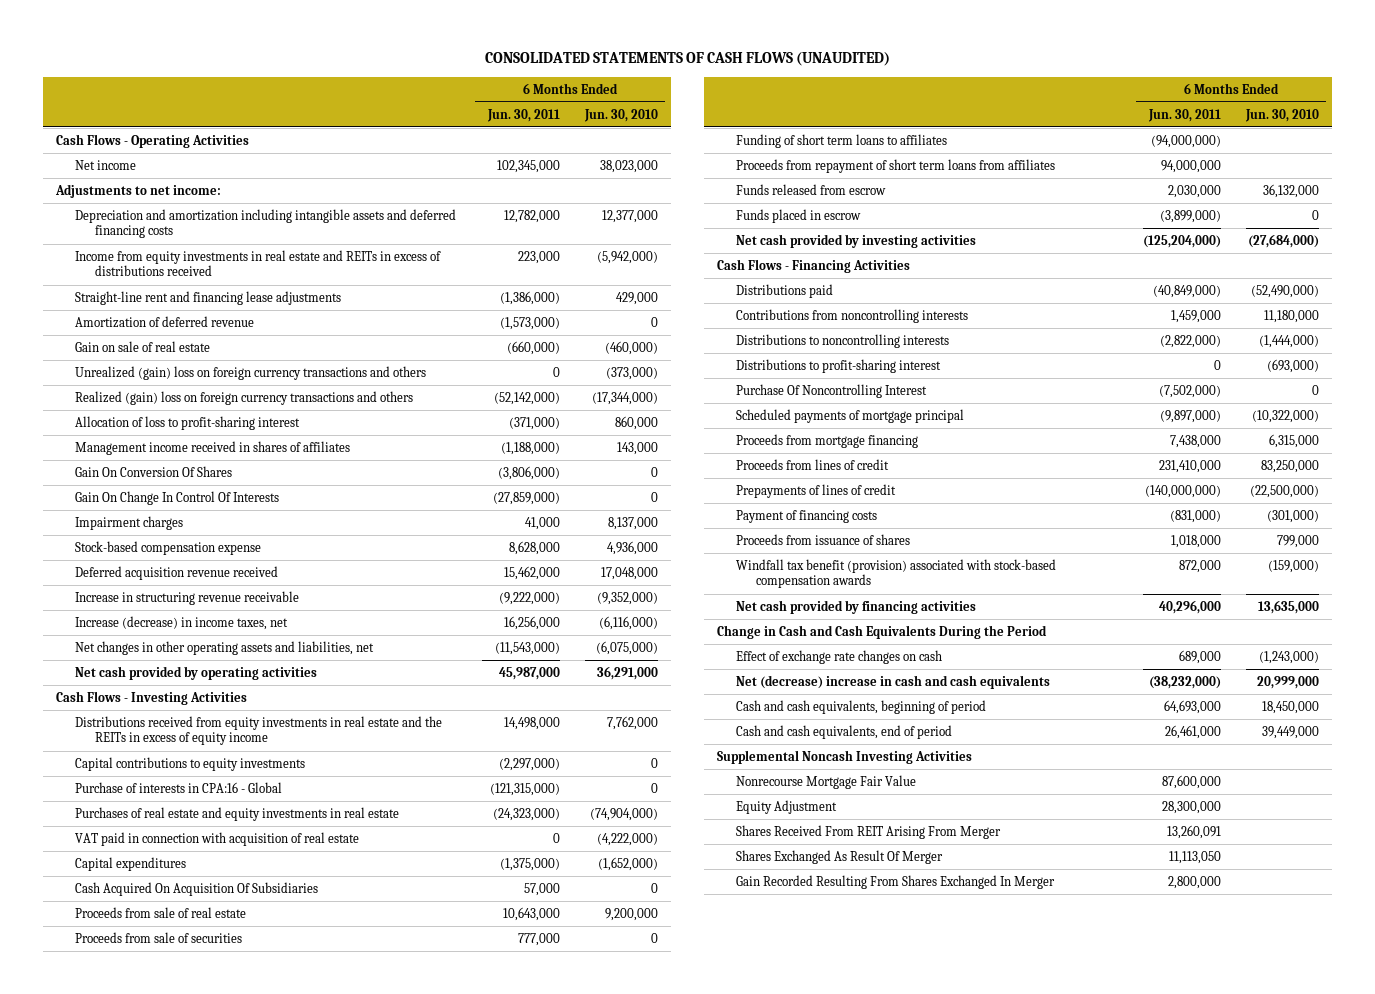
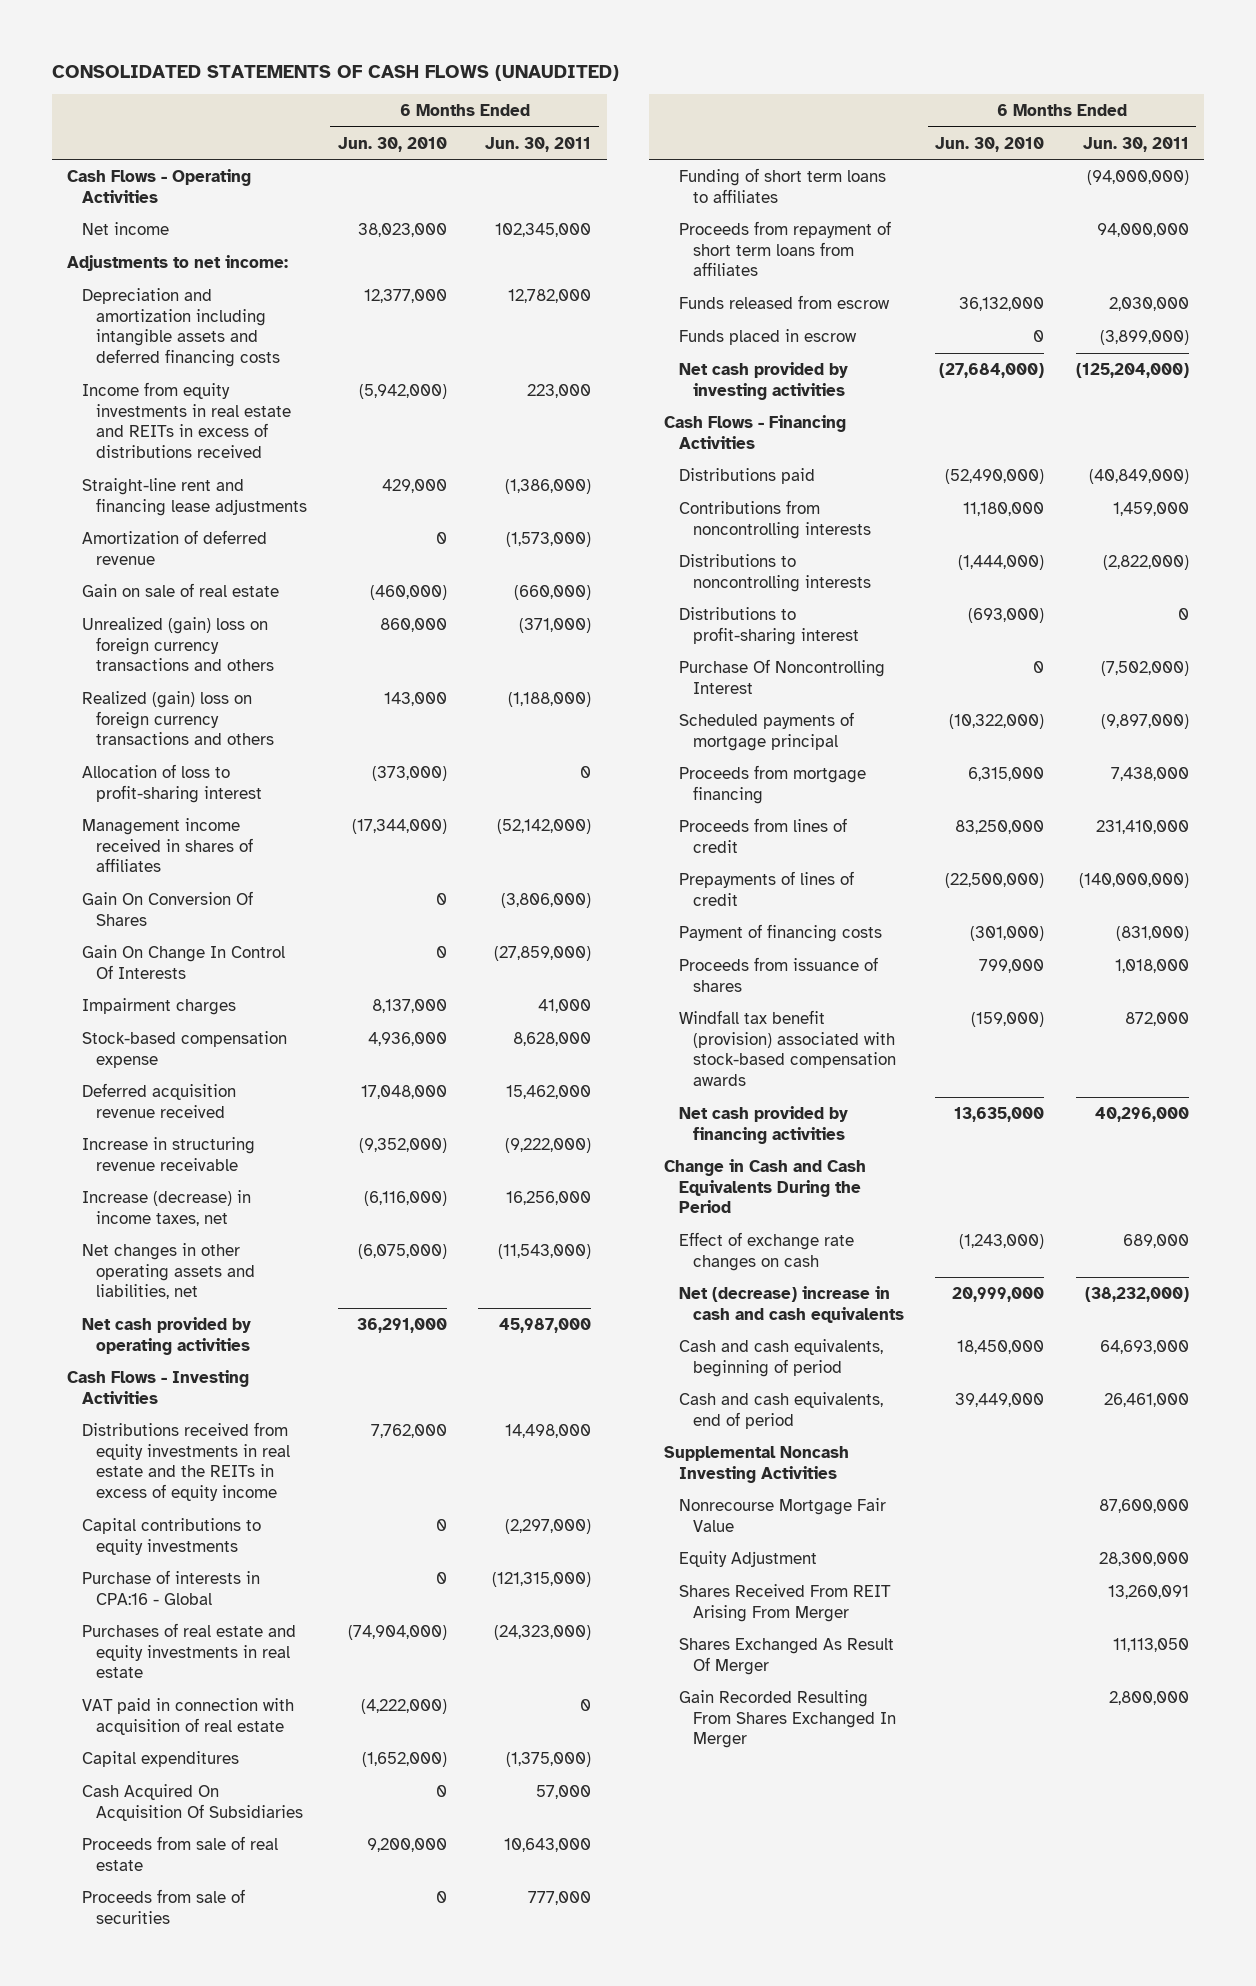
- | 6 Months Ended Jun. 30, 2011 | 6 Months Ended Jun. 30, 2010
+ | 6 Months Ended Jun. 30, 2010 | 6 Months Ended Jun. 30, 2011
- Unrealized (gain) loss on foreign currency transactions and others | 0 | (373,000)
- Realized (gain) loss on foreign currency transactions and others | (52,142,000) | (17,344,000)
- Allocation of loss to profit-sharing interest | (371,000) | 860,000
- Management income received in shares of affiliates | (1,188,000) | 143,000
+ Unrealized (gain) loss on foreign currency transactions and others | 860,000 | (371,000)
+ Realized (gain) loss on foreign currency transactions and others | 143,000 | (1,188,000)
+ Allocation of loss to profit-sharing interest | (373,000) | 0
+ Management income received in shares of affiliates | (17,344,000) | (52,142,000)

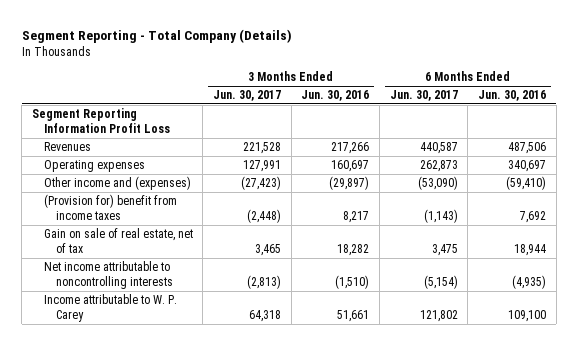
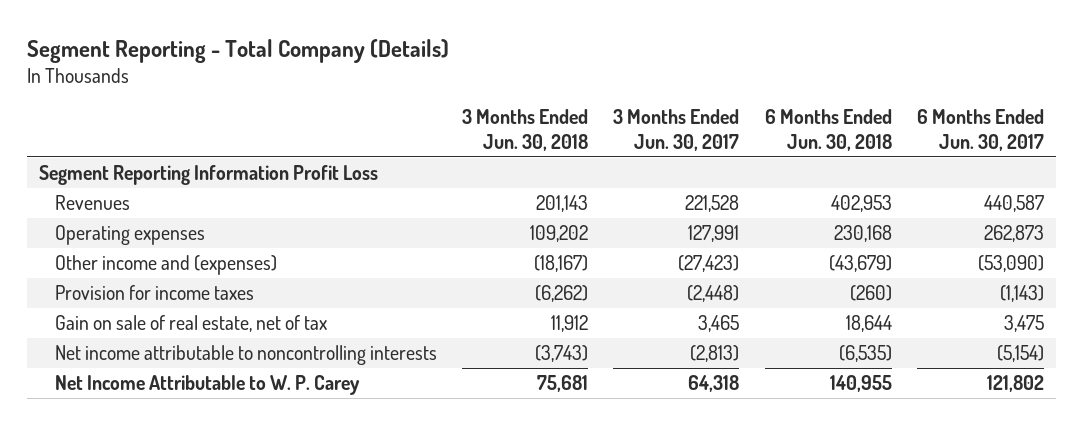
- | 3 Months Ended Jun. 30, 2017 | 3 Months Ended Jun. 30, 2016 | 6 Months Ended Jun. 30, 2017 | 6 Months Ended Jun. 30, 2016
+ | 3 Months Ended Jun. 30, 2018 | 3 Months Ended Jun. 30, 2017 | 6 Months Ended Jun. 30, 2018 | 6 Months Ended Jun. 30, 2017
- (Provision for) benefit from income taxes | (2,448) | 8,217 | (1,143) | 7,692
+ Provision for income taxes | (6,262) | (2,448) | (260) | (1,143)
- Income attributable to W. P. Carey | 64,318 | 51,661 | 121,802 | 109,100
+ Net Income Attributable to W. P. Carey | 75,681 | 64,318 | 140,955 | 121,802

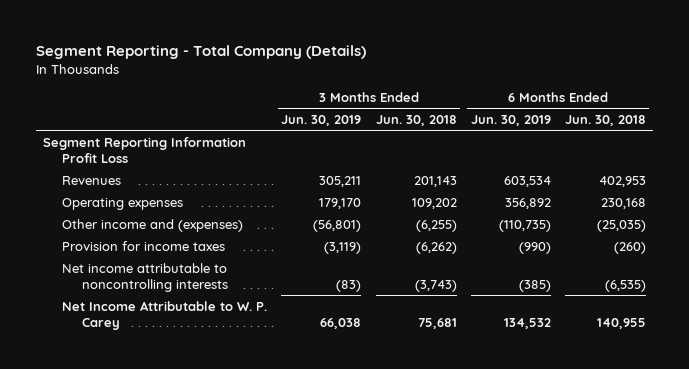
- | 3 Months Ended Jun. 30, 2018 | 3 Months Ended Jun. 30, 2017 | 6 Months Ended Jun. 30, 2018 | 6 Months Ended Jun. 30, 2017
+ | 3 Months Ended Jun. 30, 2019 | 3 Months Ended Jun. 30, 2018 | 6 Months Ended Jun. 30, 2019 | 6 Months Ended Jun. 30, 2018
- Other income and (expenses) | (18,167) | (27,423) | (43,679) | (53,090)
+ Other income and (expenses) | (56,801) | (6,255) | (110,735) | (25,035)
- Gain on sale of real estate, net of tax | 11,912 | 3,465 | 18,644 | 3,475

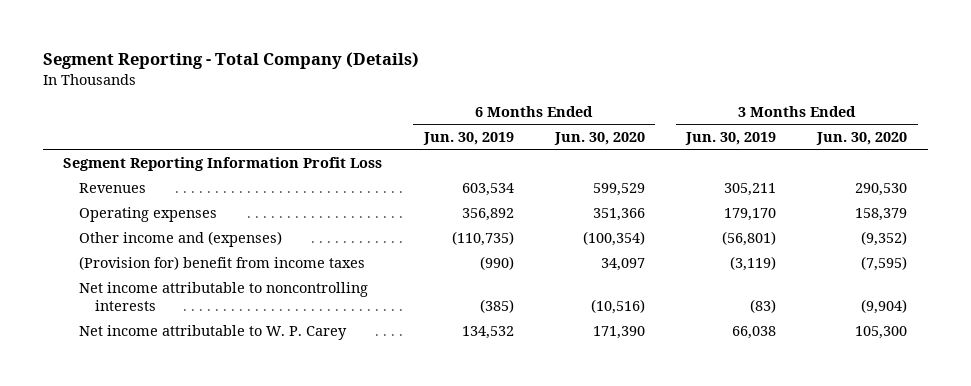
- | 3 Months Ended Jun. 30, 2019 | 3 Months Ended Jun. 30, 2018 | 6 Months Ended Jun. 30, 2019 | 6 Months Ended Jun. 30, 2018
+ | 6 Months Ended Jun. 30, 2019 | 6 Months Ended Jun. 30, 2020 | 3 Months Ended Jun. 30, 2019 | 3 Months Ended Jun. 30, 2020
- Provision for income taxes | (3,119) | (6,262) | (990) | (260)
+ (Provision for) benefit from income taxes | (990) | 34,097 | (3,119) | (7,595)
- Net Income Attributable to W. P. Carey | 66,038 | 75,681 | 134,532 | 140,955
+ Net income attributable to W. P. Carey | 134,532 | 171,390 | 66,038 | 105,300

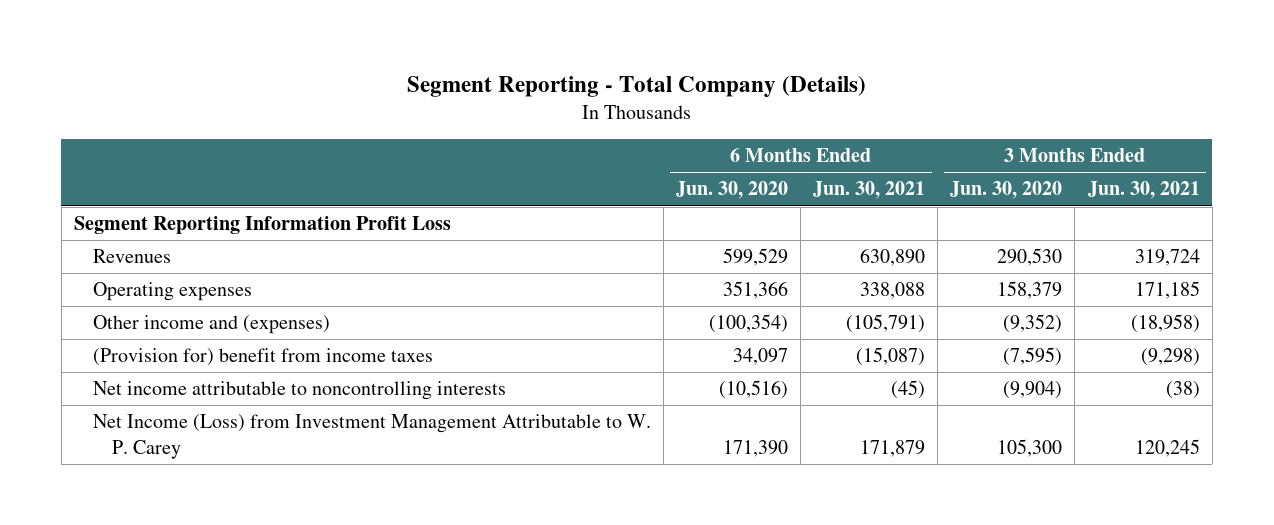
- | 6 Months Ended Jun. 30, 2019 | 6 Months Ended Jun. 30, 2020 | 3 Months Ended Jun. 30, 2019 | 3 Months Ended Jun. 30, 2020
+ | 6 Months Ended Jun. 30, 2020 | 6 Months Ended Jun. 30, 2021 | 3 Months Ended Jun. 30, 2020 | 3 Months Ended Jun. 30, 2021
- Net income attributable to W. P. Carey | 134,532 | 171,390 | 66,038 | 105,300
+ Net Income (Loss) from Investment Management Attributable to W. P. Carey | 171,390 | 171,879 | 105,300 | 120,245

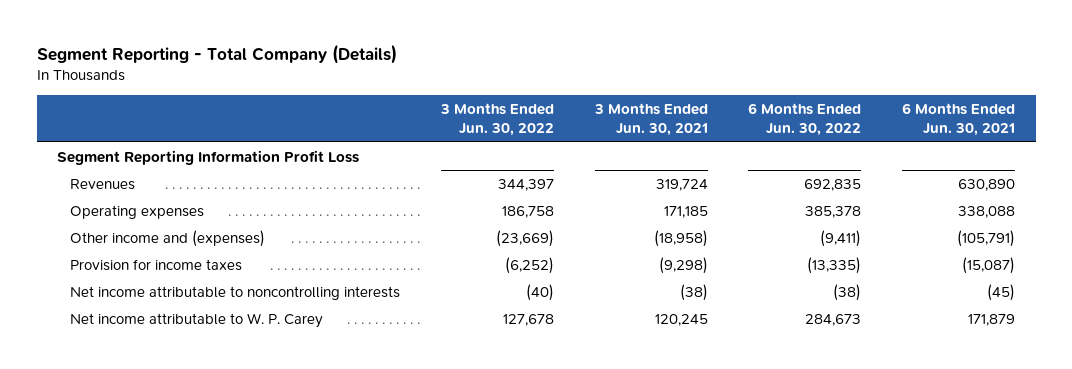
- | 6 Months Ended Jun. 30, 2020 | 6 Months Ended Jun. 30, 2021 | 3 Months Ended Jun. 30, 2020 | 3 Months Ended Jun. 30, 2021
+ | 3 Months Ended Jun. 30, 2022 | 3 Months Ended Jun. 30, 2021 | 6 Months Ended Jun. 30, 2022 | 6 Months Ended Jun. 30, 2021
- (Provision for) benefit from income taxes | 34,097 | (15,087) | (7,595) | (9,298)
+ Provision for income taxes | (6,252) | (9,298) | (13,335) | (15,087)
- Net Income (Loss) from Investment Management Attributable to W. P. Carey | 171,390 | 171,879 | 105,300 | 120,245
+ Net income attributable to W. P. Carey | 127,678 | 120,245 | 284,673 | 171,879

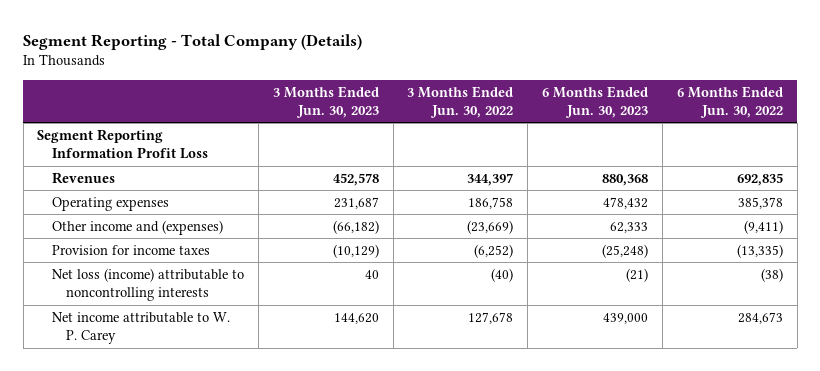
- | 3 Months Ended Jun. 30, 2022 | 3 Months Ended Jun. 30, 2021 | 6 Months Ended Jun. 30, 2022 | 6 Months Ended Jun. 30, 2021
+ | 3 Months Ended Jun. 30, 2023 | 3 Months Ended Jun. 30, 2022 | 6 Months Ended Jun. 30, 2023 | 6 Months Ended Jun. 30, 2022
- Net income attributable to noncontrolling interests | (40) | (38) | (38) | (45)
+ Net loss (income) attributable to noncontrolling interests | 40 | (40) | (21) | (38)

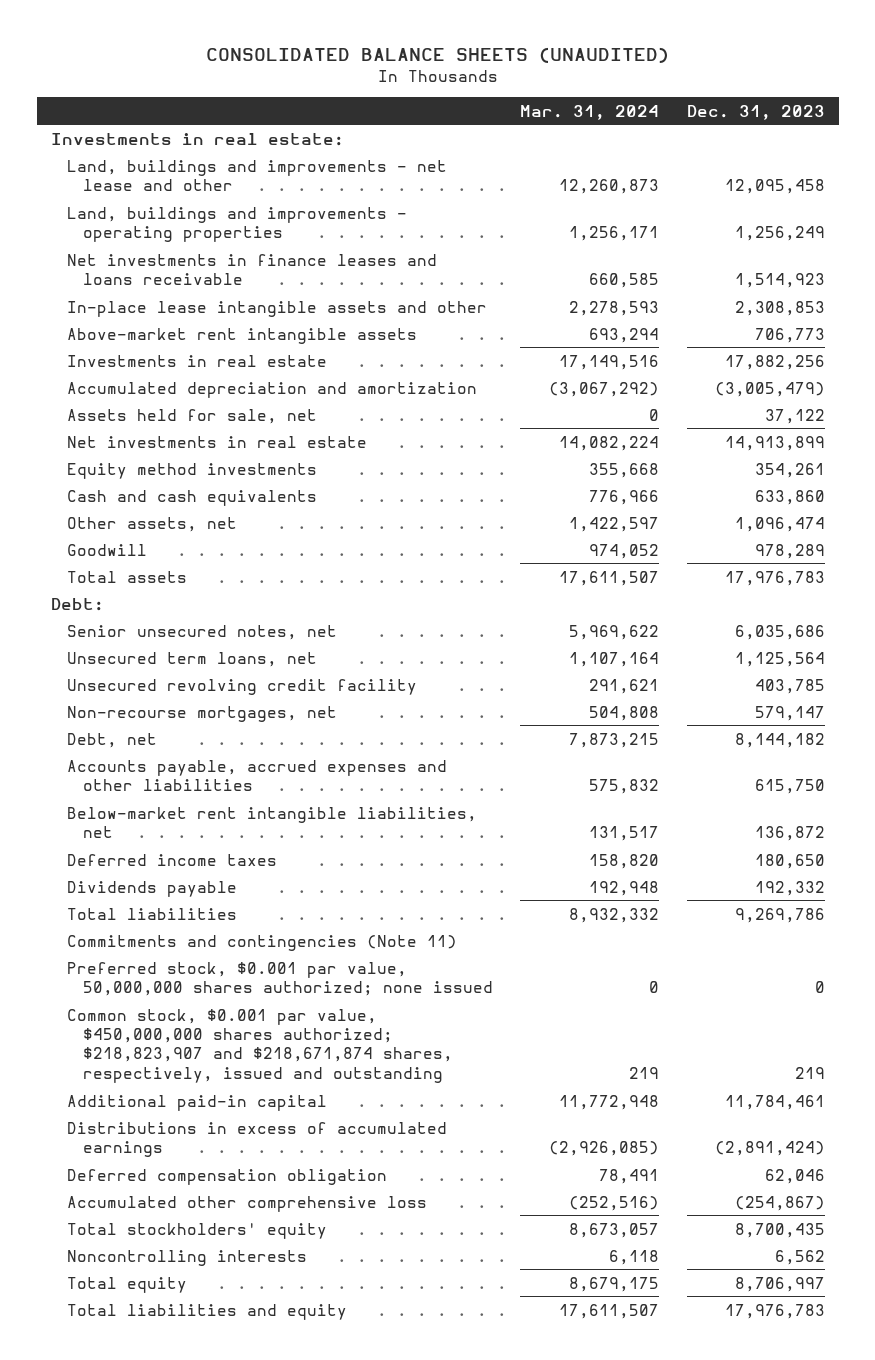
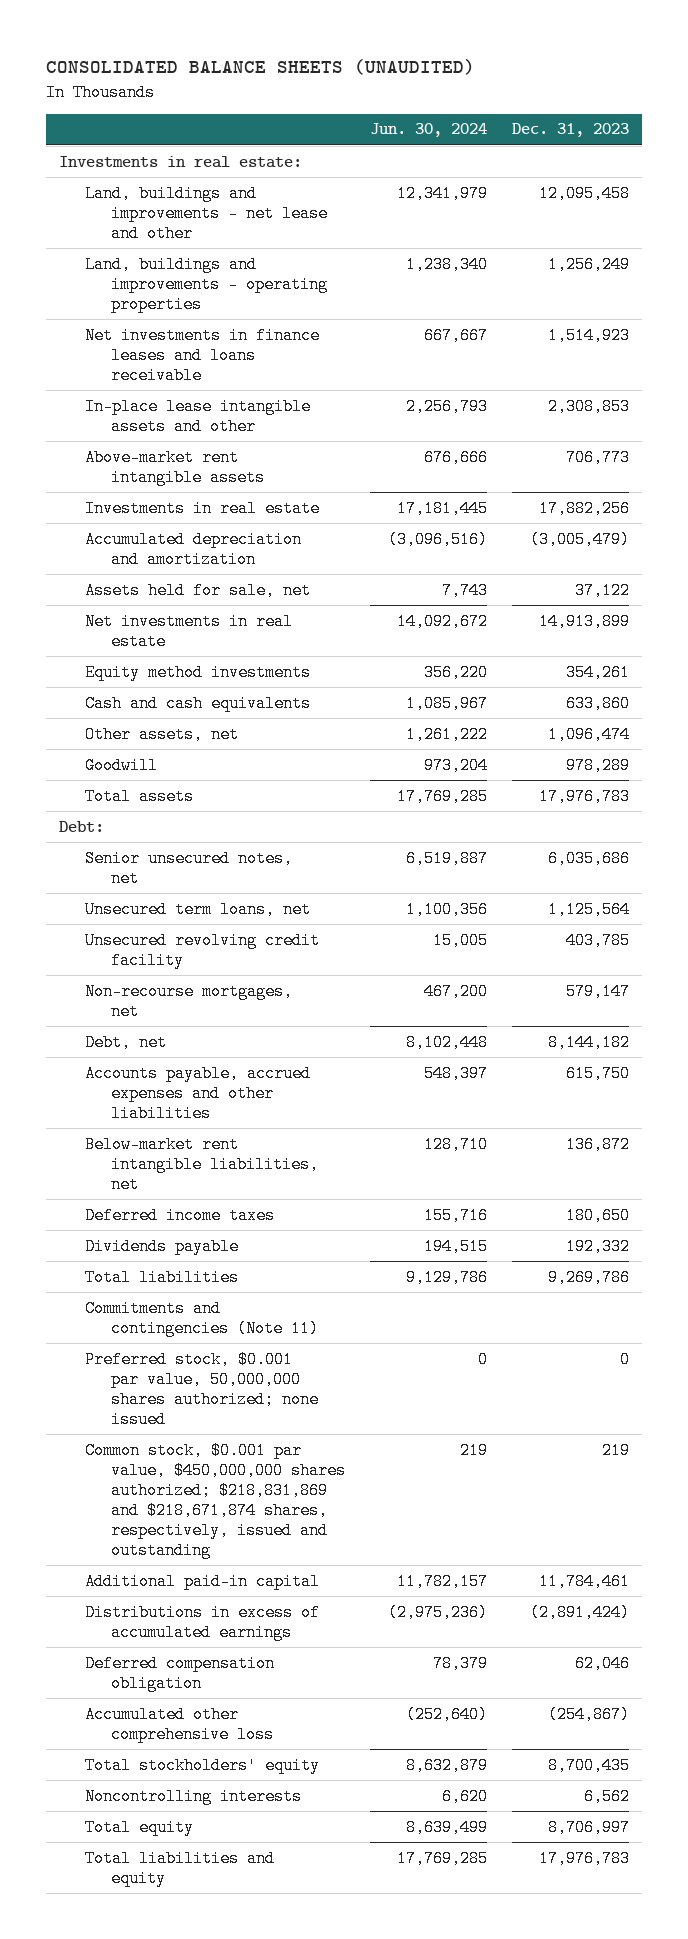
- | Mar. 31, 2024 | Dec. 31, 2023
+ | Jun. 30, 2024 | Dec. 31, 2023
- Common stock, $0.001 par value, $450,000,000 shares authorized; $218,823,907 and $218,671,874 shares, respectively, issued and outstanding | 219 | 219
+ Common stock, $0.001 par value, $450,000,000 shares authorized; $218,831,869 and $218,671,874 shares, respectively, issued and outstanding | 219 | 219

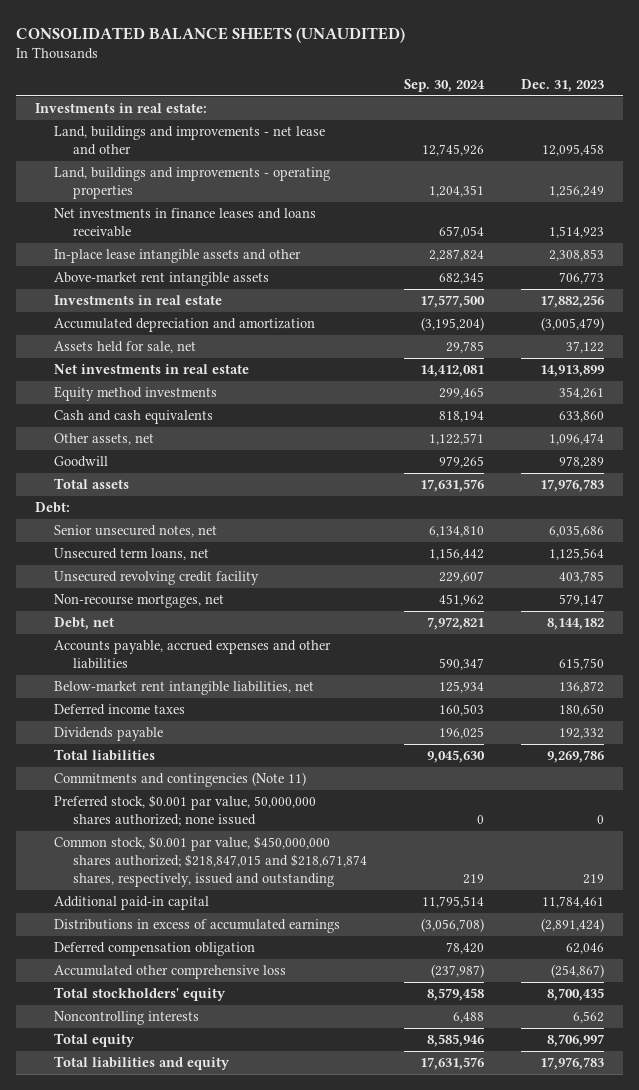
- | Jun. 30, 2024 | Dec. 31, 2023
+ | Sep. 30, 2024 | Dec. 31, 2023
- Common stock, $0.001 par value, $450,000,000 shares authorized; $218,831,869 and $218,671,874 shares, respectively, issued and outstanding | 219 | 219
+ Common stock, $0.001 par value, $450,000,000 shares authorized; $218,847,015 and $218,671,874 shares, respectively, issued and outstanding | 219 | 219

